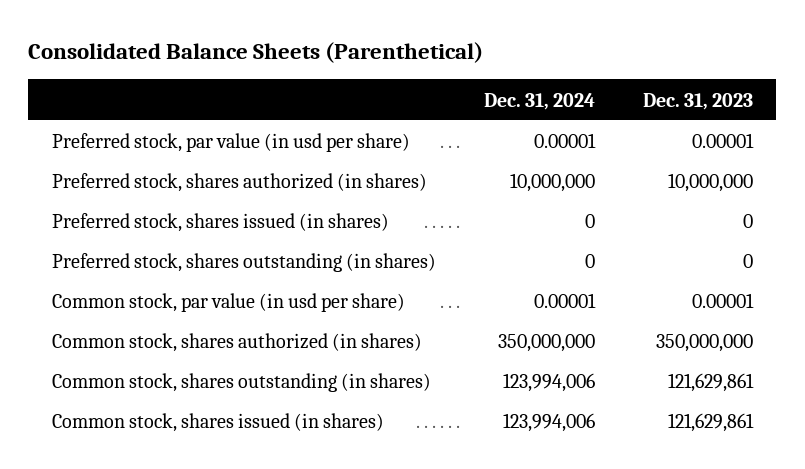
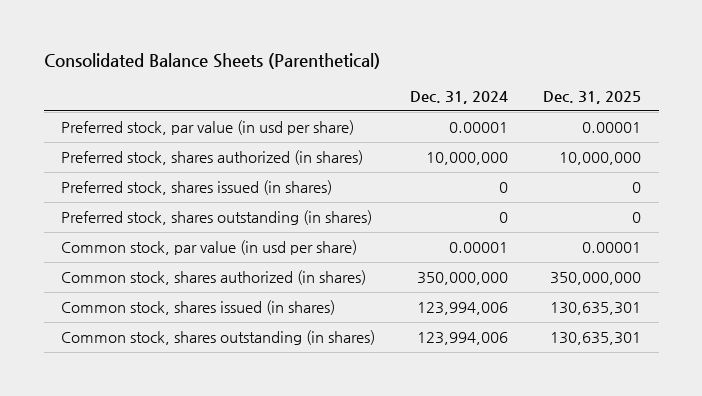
- | Dec. 31, 2024 | Dec. 31, 2023
+ | Dec. 31, 2024 | Dec. 31, 2025
moved down: Common stock, shares outstanding (in shares) | 123,994,006 | 130,635,301

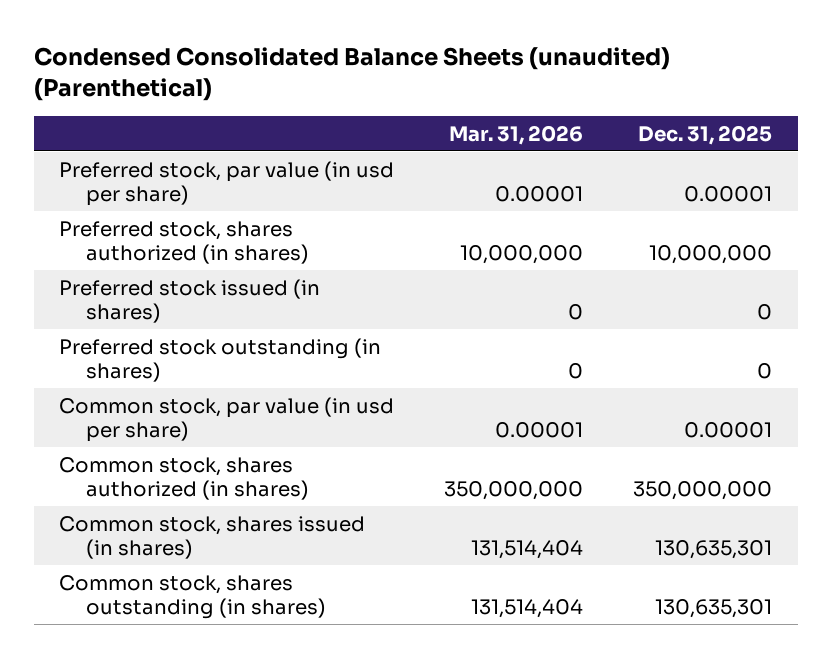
- Consolidated Balance Sheets (Parenthetical)
+ Condensed Consolidated Balance Sheets (unaudited) (Parenthetical)
- | Dec. 31, 2024 | Dec. 31, 2025
+ | Mar. 31, 2026 | Dec. 31, 2025
- Preferred stock, shares issued (in shares) | 0 | 0
- Preferred stock, shares outstanding (in shares) | 0 | 0
+ Preferred stock issued (in shares) | 0 | 0
+ Preferred stock outstanding (in shares) | 0 | 0

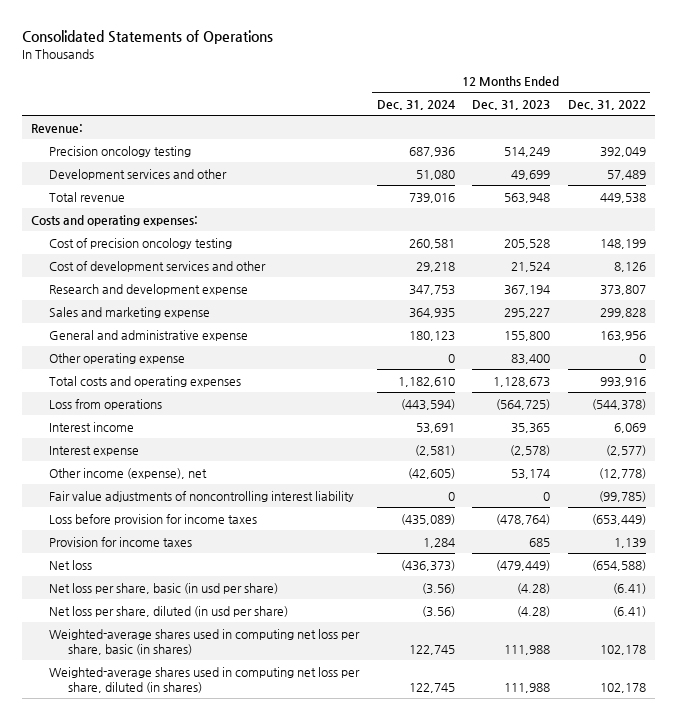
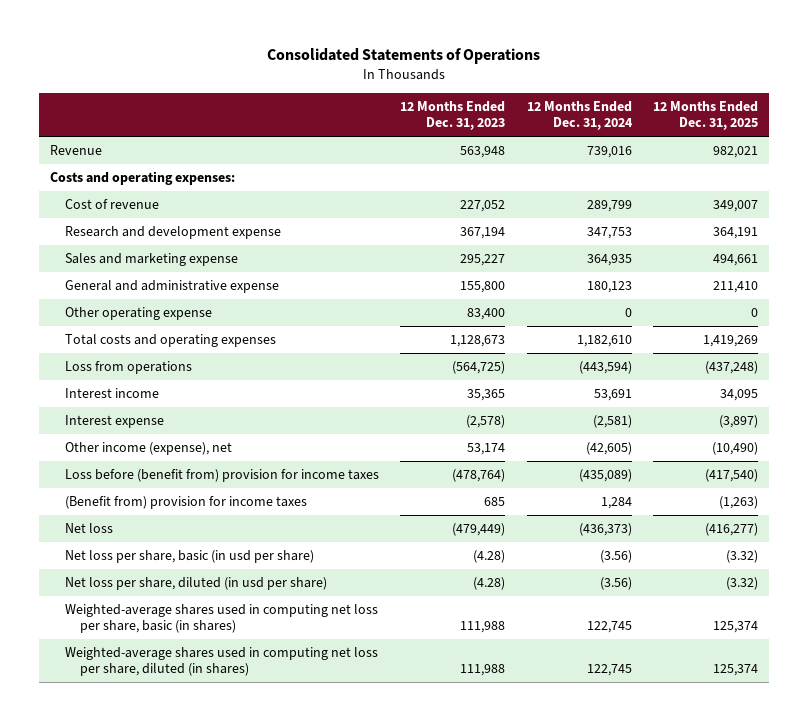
- | 12 Months Ended Dec. 31, 2024 | 12 Months Ended Dec. 31, 2023 | 12 Months Ended Dec. 31, 2022
+ | 12 Months Ended Dec. 31, 2023 | 12 Months Ended Dec. 31, 2024 | 12 Months Ended Dec. 31, 2025
- Revenue:
- Precision oncology testing | 687,936 | 514,249 | 392,049
- Development services and other | 51,080 | 49,699 | 57,489
- Total revenue | 739,016 | 563,948 | 449,538
+ Revenue | 563,948 | 739,016 | 982,021
- Cost of precision oncology testing | 260,581 | 205,528 | 148,199
- Cost of development services and other | 29,218 | 21,524 | 8,126
+ Cost of revenue | 227,052 | 289,799 | 349,007
- Fair value adjustments of noncontrolling interest liability | 0 | 0 | (99,785)
- Loss before provision for income taxes | (435,089) | (478,764) | (653,449)
- Provision for income taxes | 1,284 | 685 | 1,139
+ Loss before (benefit from) provision for income taxes | (478,764) | (435,089) | (417,540)
+ (Benefit from) provision for income taxes | 685 | 1,284 | (1,263)

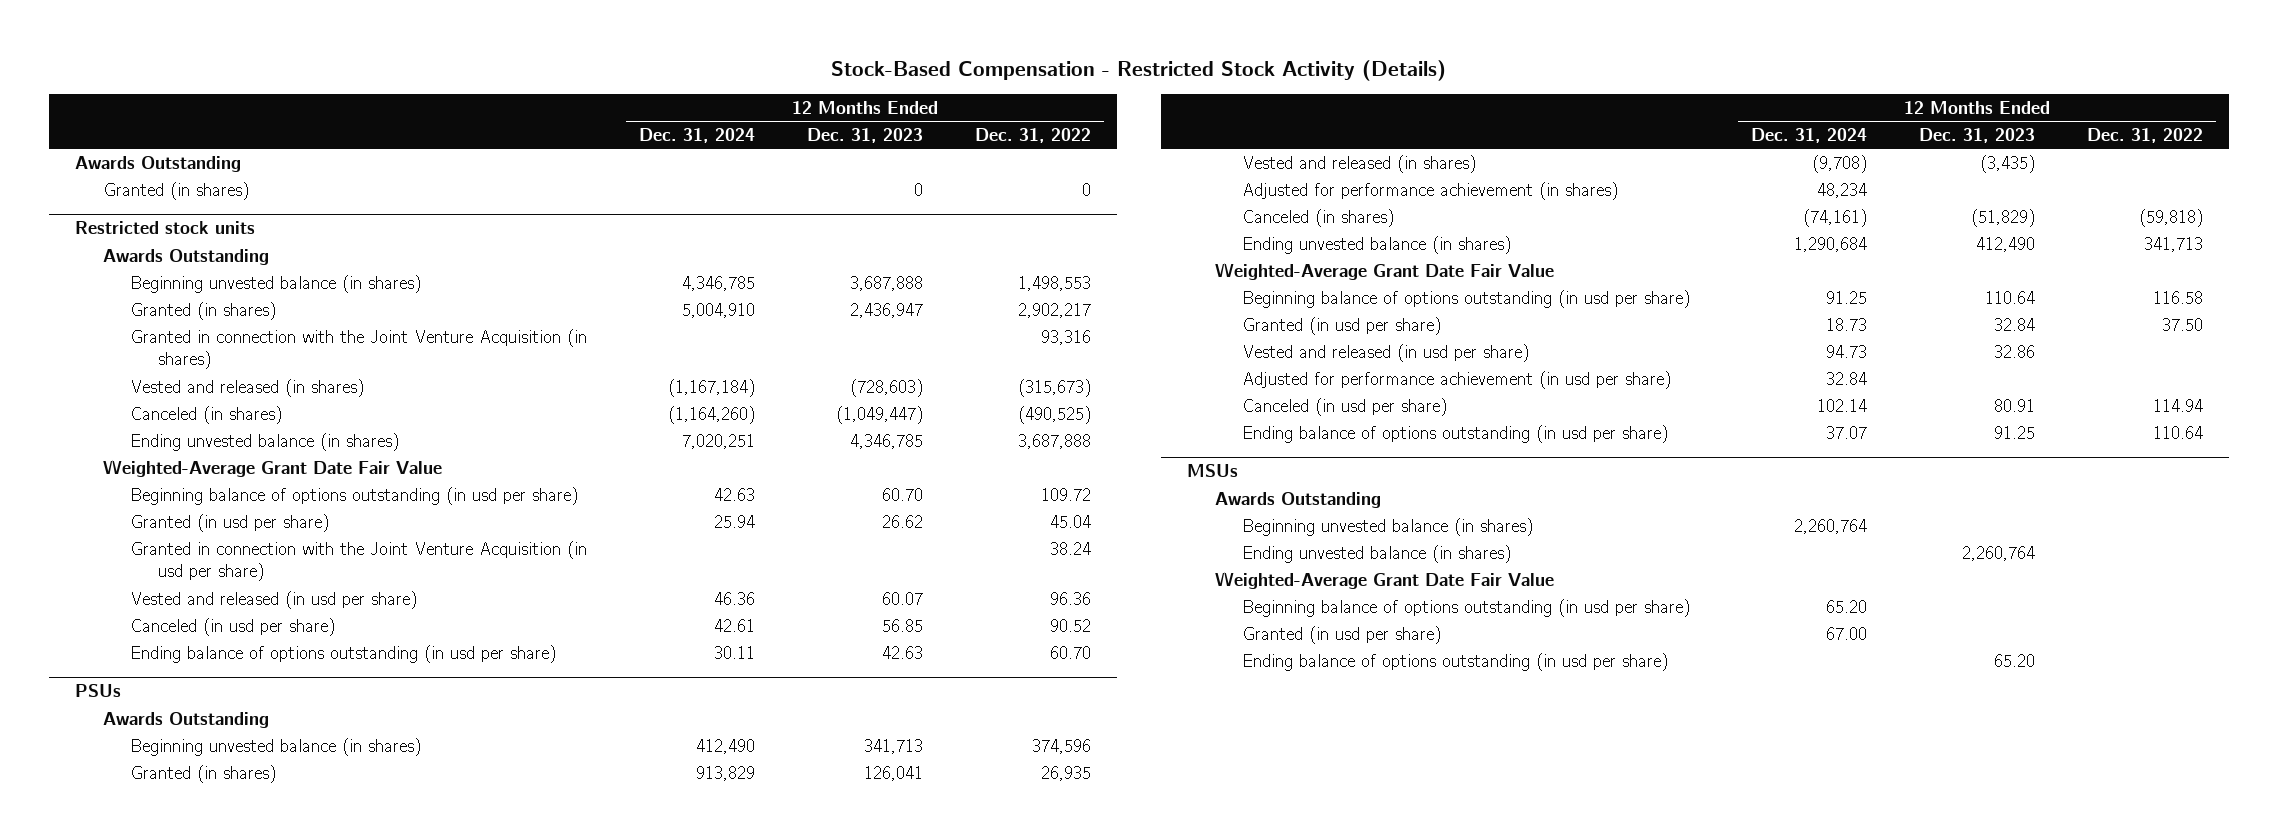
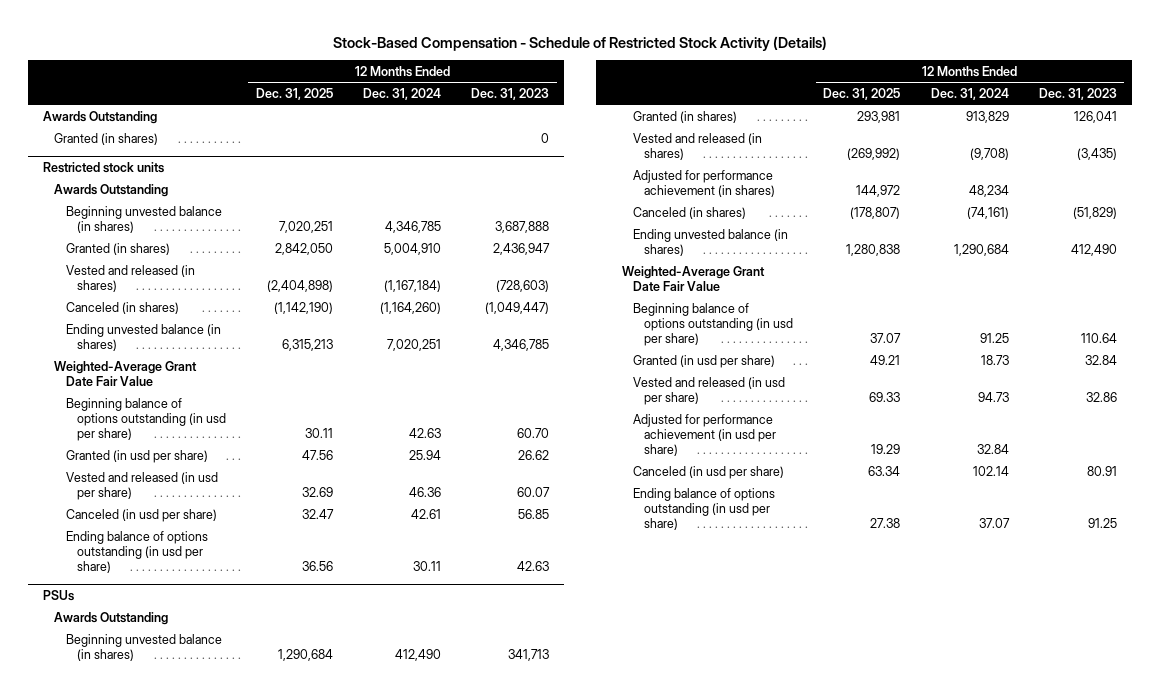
- Stock-Based Compensation - Restricted Stock Activity (Details)
+ Stock-Based Compensation - Schedule of Restricted Stock Activity (Details)
- | 12 Months Ended Dec. 31, 2024 | 12 Months Ended Dec. 31, 2023 | 12 Months Ended Dec. 31, 2022
+ | 12 Months Ended Dec. 31, 2025 | 12 Months Ended Dec. 31, 2024 | 12 Months Ended Dec. 31, 2023
@ Restricted stock units
- Granted in connection with the Joint Venture Acquisition (in shares) | | | 93,316
- Granted in connection with the Joint Venture Acquisition (in usd per share) | | | 38.24
- MSUs
- Awards Outstanding
- Beginning unvested balance (in shares) | 2,260,764 | |
- Ending unvested balance (in shares) | | 2,260,764 |
- Weighted-Average Grant Date Fair Value
- Beginning balance of options outstanding (in usd per share) | 65.20 | |
- Granted (in usd per share) | 67.00 | |
- Ending balance of options outstanding (in usd per share) | | 65.20 |

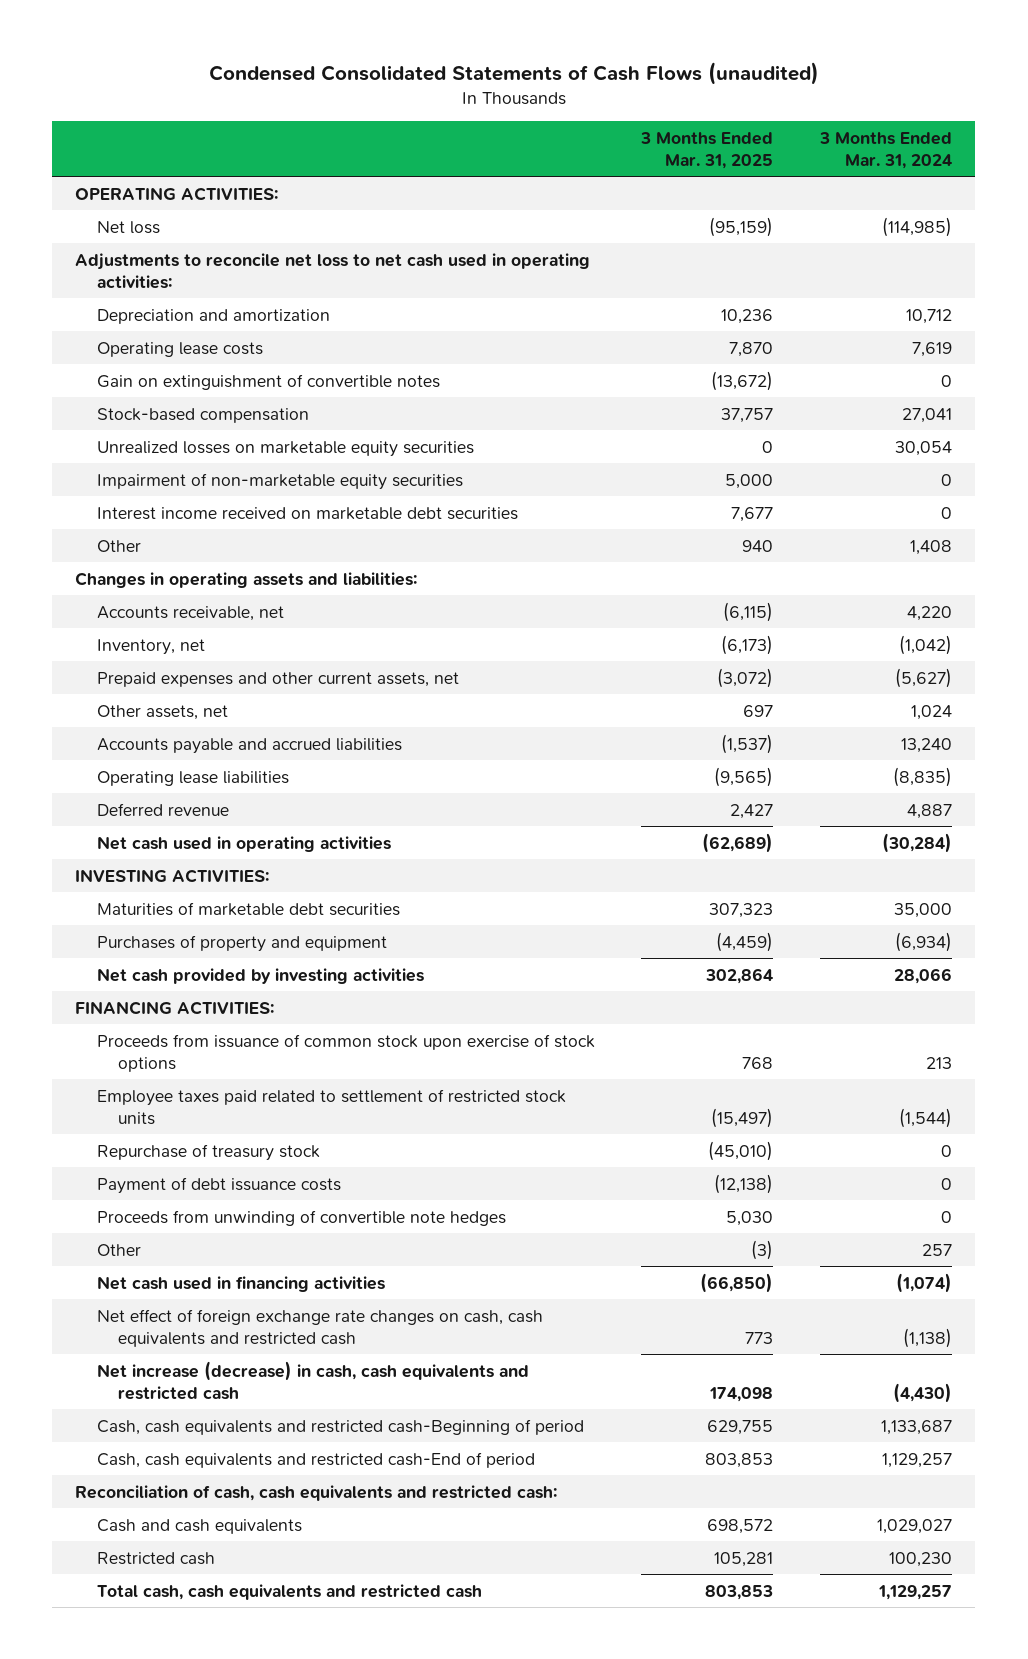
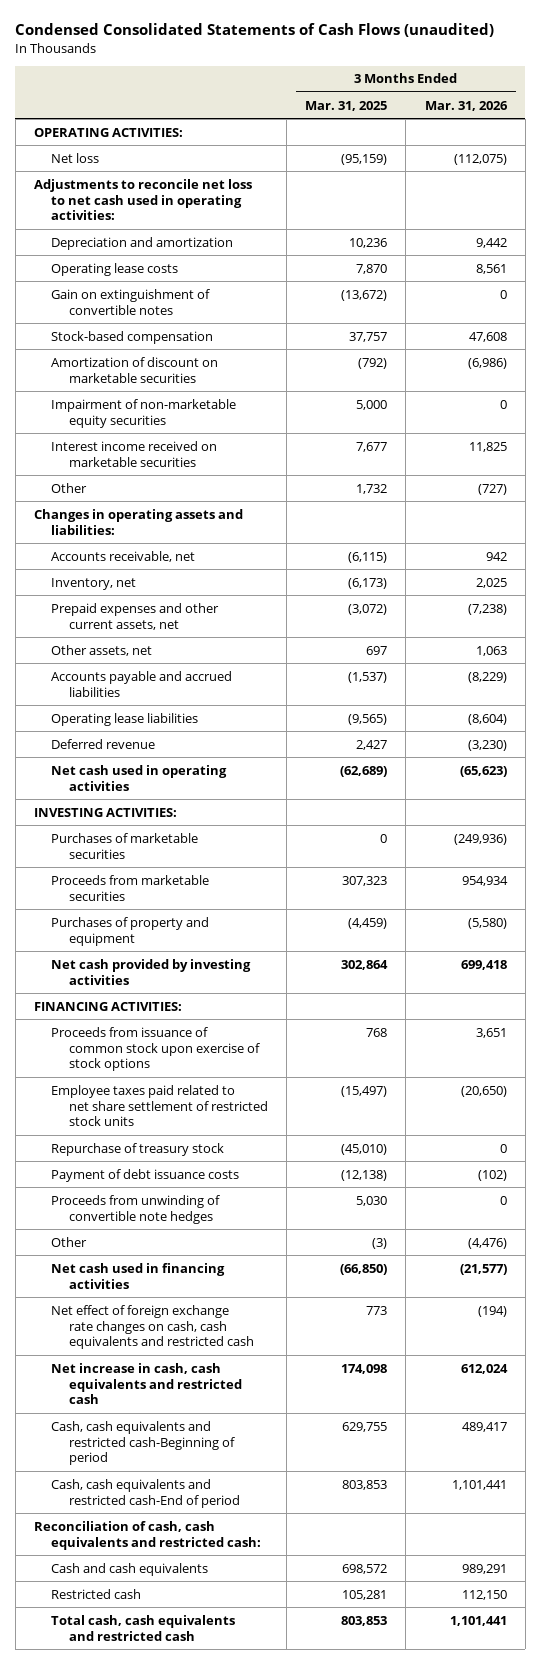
- | 3 Months Ended Mar. 31, 2025 | 3 Months Ended Mar. 31, 2024
+ | 3 Months Ended Mar. 31, 2025 | 3 Months Ended Mar. 31, 2026
- Unrealized losses on marketable equity securities | 0 | 30,054
+ Amortization of discount on marketable securities | (792) | (6,986)
- Interest income received on marketable debt securities | 7,677 | 0
- Other | 940 | 1,408
+ Interest income received on marketable securities | 7,677 | 11,825
+ Other | 1,732 | (727)
- Maturities of marketable debt securities | 307,323 | 35,000
+ Purchases of marketable securities | 0 | (249,936)
+ Proceeds from marketable securities | 307,323 | 954,934
- Employee taxes paid related to settlement of restricted stock units | (15,497) | (1,544)
+ Employee taxes paid related to net share settlement of restricted stock units | (15,497) | (20,650)
- Net increase (decrease) in cash, cash equivalents and restricted cash | 174,098 | (4,430)
+ Net increase in cash, cash equivalents and restricted cash | 174,098 | 612,024

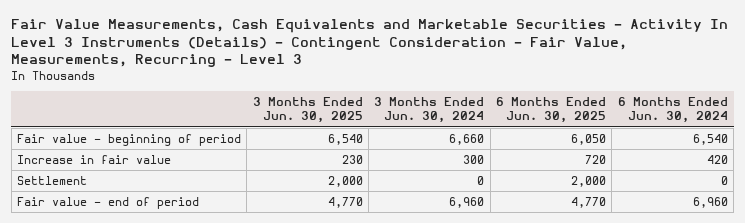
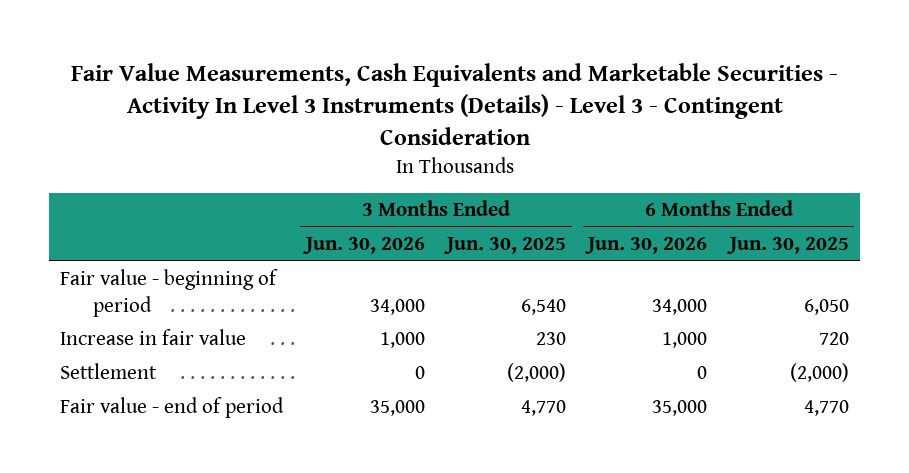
- Fair Value Measurements, Cash Equivalents and Marketable Securities - Activity In Level 3 Instruments (Details) - Contingent Consideration - Fair Value, Measurements, Recurring - Level 3
+ Fair Value Measurements, Cash Equivalents and Marketable Securities - Activity In Level 3 Instruments (Details) - Level 3 - Contingent Consideration
- | 3 Months Ended Jun. 30, 2025 | 3 Months Ended Jun. 30, 2024 | 6 Months Ended Jun. 30, 2025 | 6 Months Ended Jun. 30, 2024
+ | 3 Months Ended Jun. 30, 2026 | 3 Months Ended Jun. 30, 2025 | 6 Months Ended Jun. 30, 2026 | 6 Months Ended Jun. 30, 2025
- Settlement | 2,000 | 0 | 2,000 | 0
+ Settlement | 0 | (2,000) | 0 | (2,000)

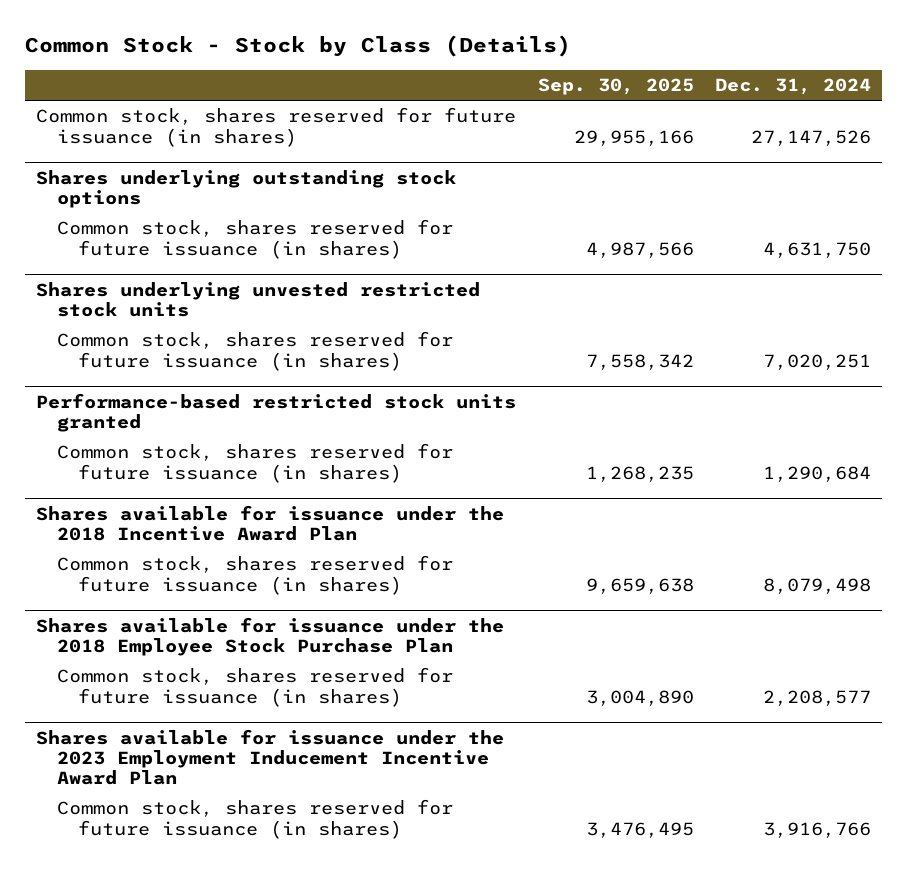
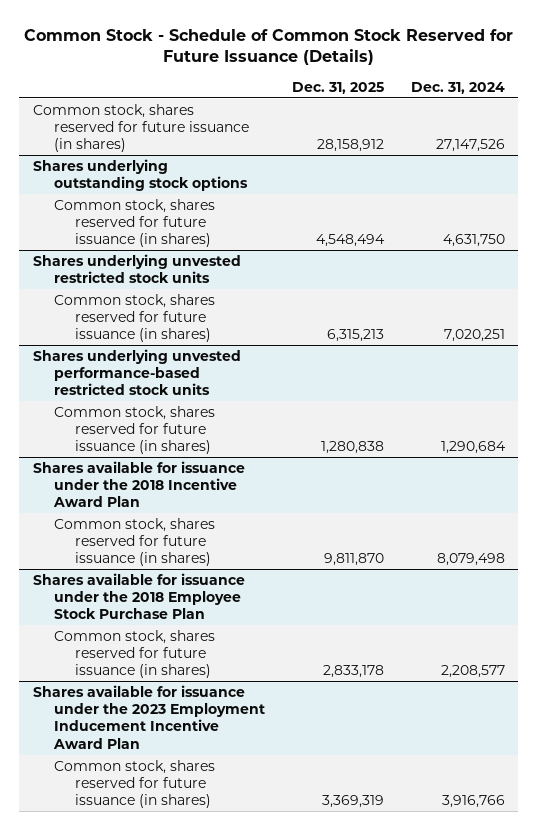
- Common Stock - Stock by Class (Details)
+ Common Stock - Schedule of Common Stock Reserved for Future Issuance (Details)
- | Sep. 30, 2025 | Dec. 31, 2024
+ | Dec. 31, 2025 | Dec. 31, 2024
- Performance-based restricted stock units granted
+ Shares underlying unvested performance-based restricted stock units

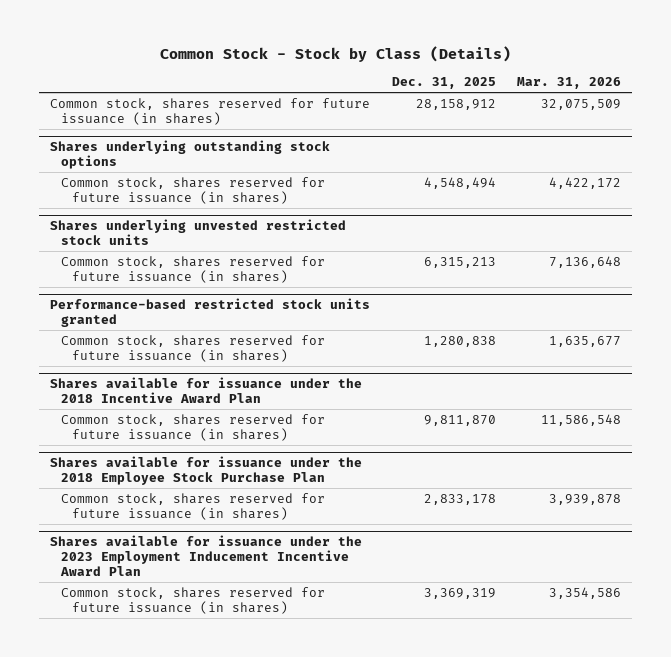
- Common Stock - Schedule of Common Stock Reserved for Future Issuance (Details)
+ Common Stock - Stock by Class (Details)
- | Dec. 31, 2025 | Dec. 31, 2024
+ | Dec. 31, 2025 | Mar. 31, 2026
- Shares underlying unvested performance-based restricted stock units
+ Performance-based restricted stock units granted

